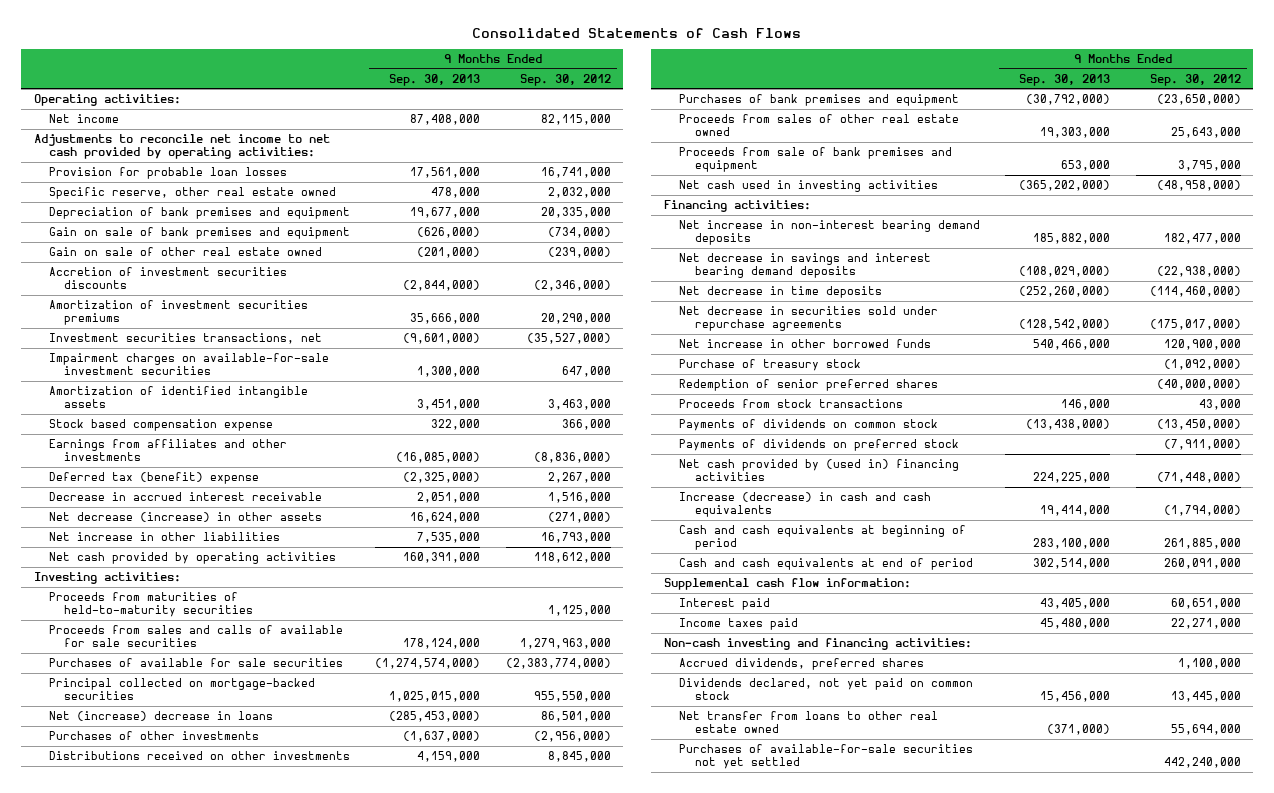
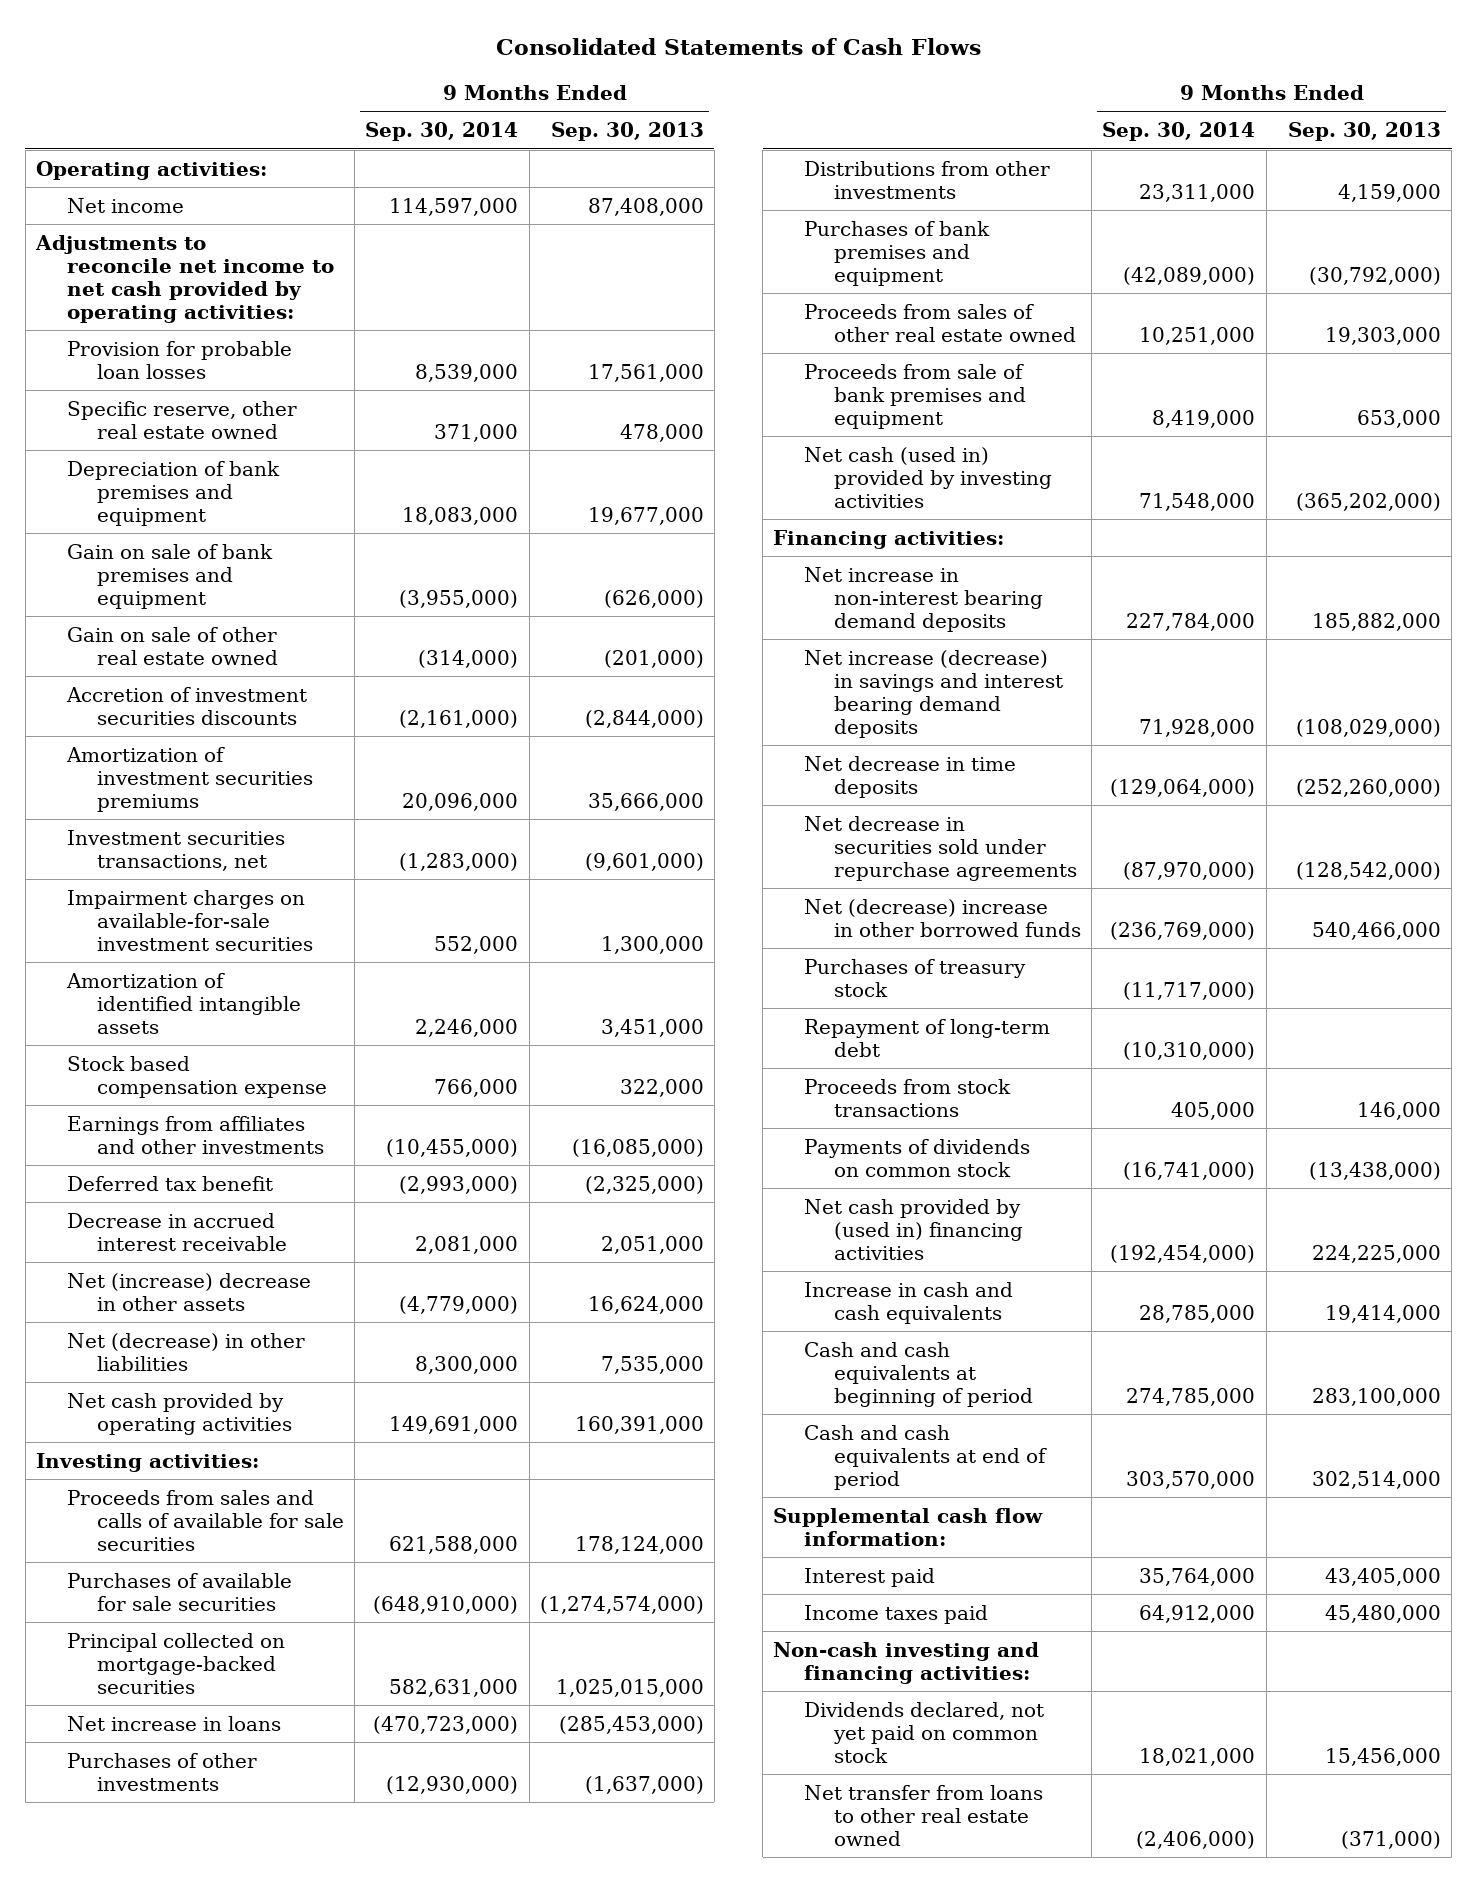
- | 9 Months Ended Sep. 30, 2013 | 9 Months Ended Sep. 30, 2012
+ | 9 Months Ended Sep. 30, 2014 | 9 Months Ended Sep. 30, 2013
- Deferred tax (benefit) expense | (2,325,000) | 2,267,000
+ Deferred tax benefit | (2,993,000) | (2,325,000)
- Net decrease (increase) in other assets | 16,624,000 | (271,000)
- Net increase in other liabilities | 7,535,000 | 16,793,000
+ Net (increase) decrease in other assets | (4,779,000) | 16,624,000
+ Net (decrease) in other liabilities | 8,300,000 | 7,535,000
- Proceeds from maturities of held-to-maturity securities | | 1,125,000
- Net (increase) decrease in loans | (285,453,000) | 86,501,000
+ Net increase in loans | (470,723,000) | (285,453,000)
- Distributions received on other investments | 4,159,000 | 8,845,000
+ Distributions from other investments | 23,311,000 | 4,159,000
- Net cash used in investing activities | (365,202,000) | (48,958,000)
+ Net cash (used in) provided by investing activities | 71,548,000 | (365,202,000)
- Net decrease in savings and interest bearing demand deposits | (108,029,000) | (22,938,000)
+ Net increase (decrease) in savings and interest bearing demand deposits | 71,928,000 | (108,029,000)
- Net increase in other borrowed funds | 540,466,000 | 120,900,000
- Purchase of treasury stock | | (1,092,000)
- Redemption of senior preferred shares | | (40,000,000)
+ Net (decrease) increase in other borrowed funds | (236,769,000) | 540,466,000
+ Purchases of treasury stock | (11,717,000) |
+ Repayment of long-term debt | (10,310,000) |
- Payments of dividends on preferred stock | | (7,911,000)
- Increase (decrease) in cash and cash equivalents | 19,414,000 | (1,794,000)
+ Increase in cash and cash equivalents | 28,785,000 | 19,414,000
- Accrued dividends, preferred shares | | 1,100,000
- Purchases of available-for-sale securities not yet settled | | 442,240,000

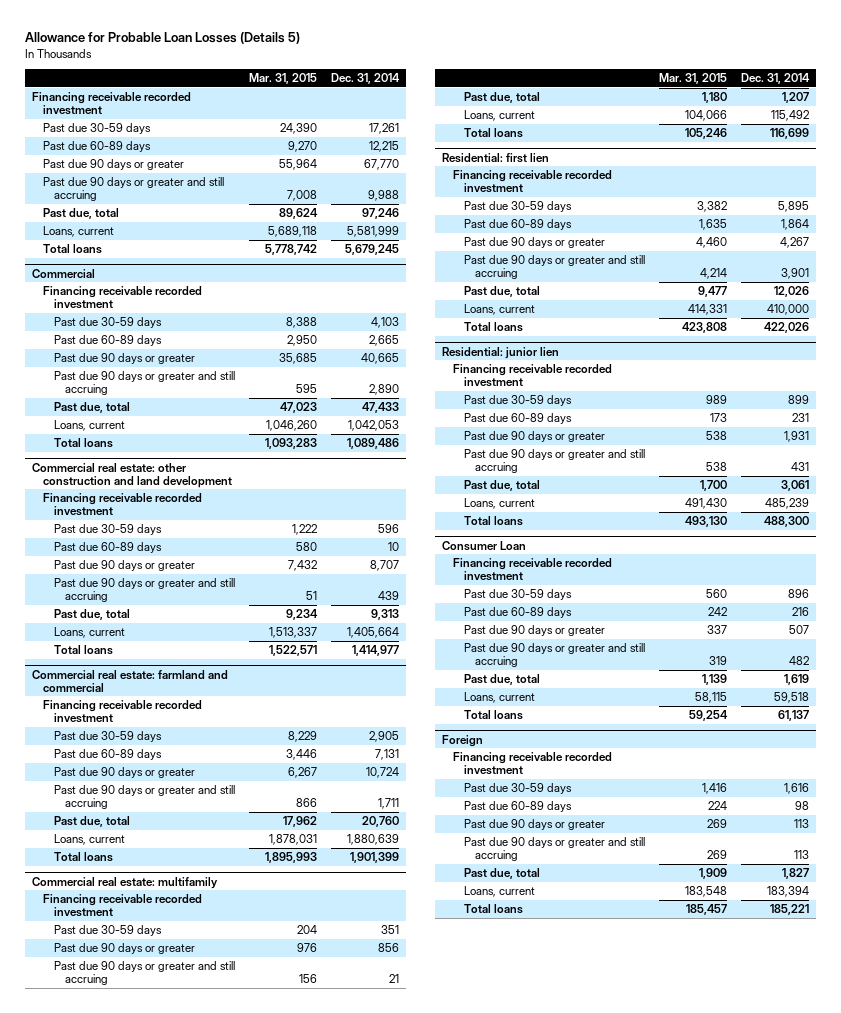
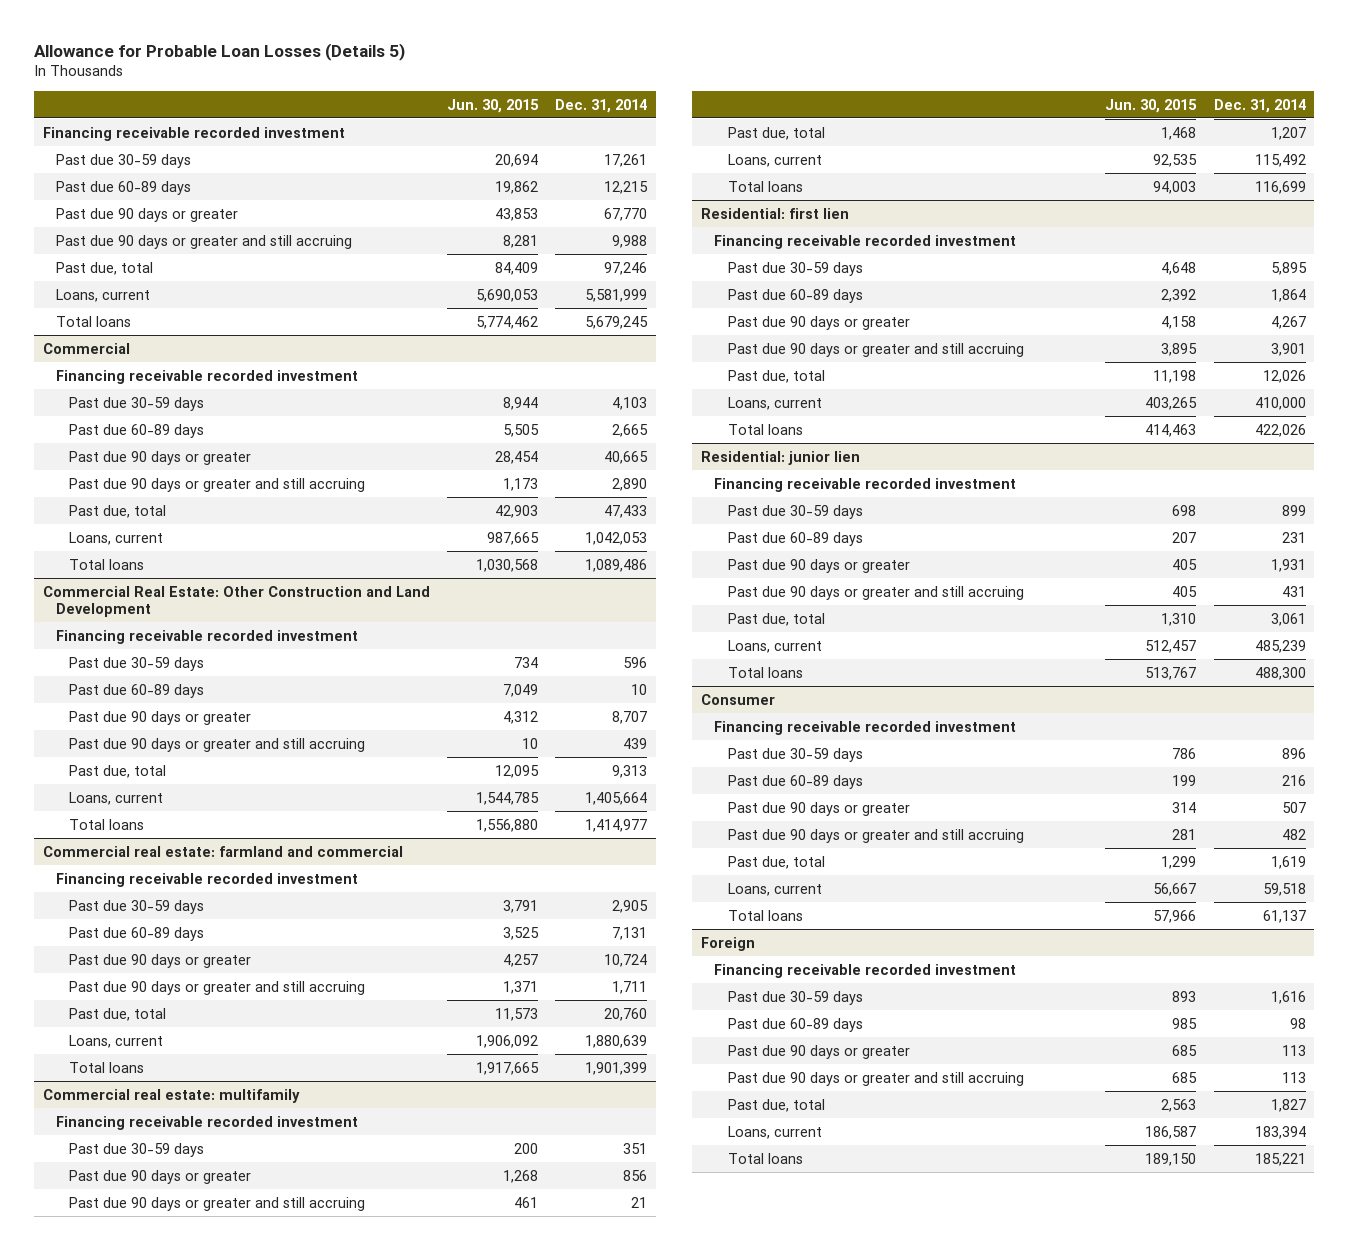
- | Mar. 31, 2015 | Dec. 31, 2014
+ | Jun. 30, 2015 | Dec. 31, 2014
- Commercial real estate: other construction and land development
+ Commercial Real Estate: Other Construction and Land Development
- Consumer Loan
+ Consumer

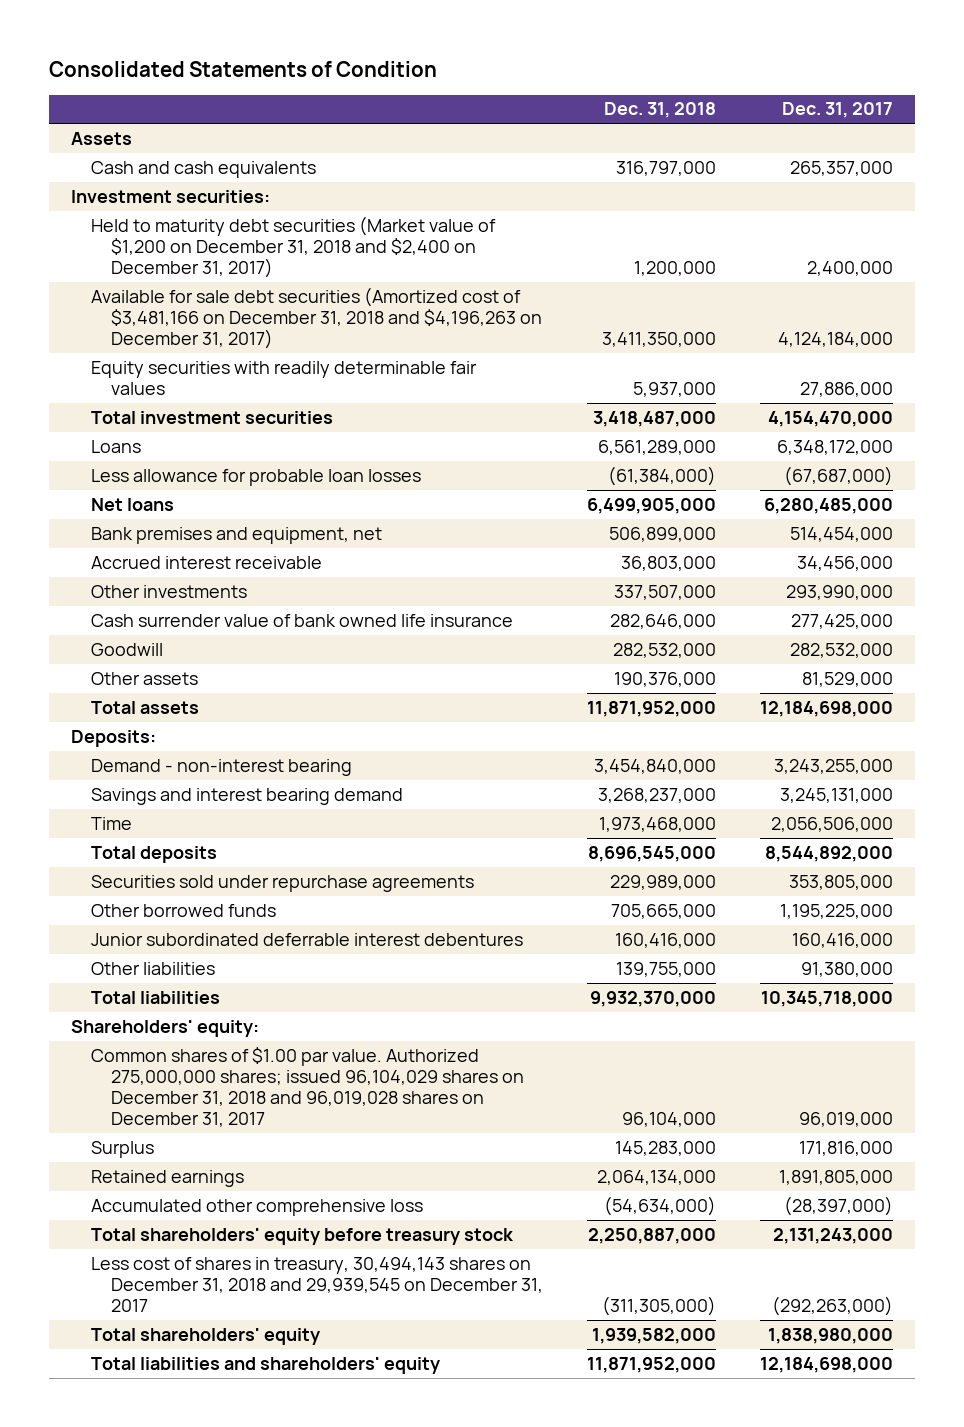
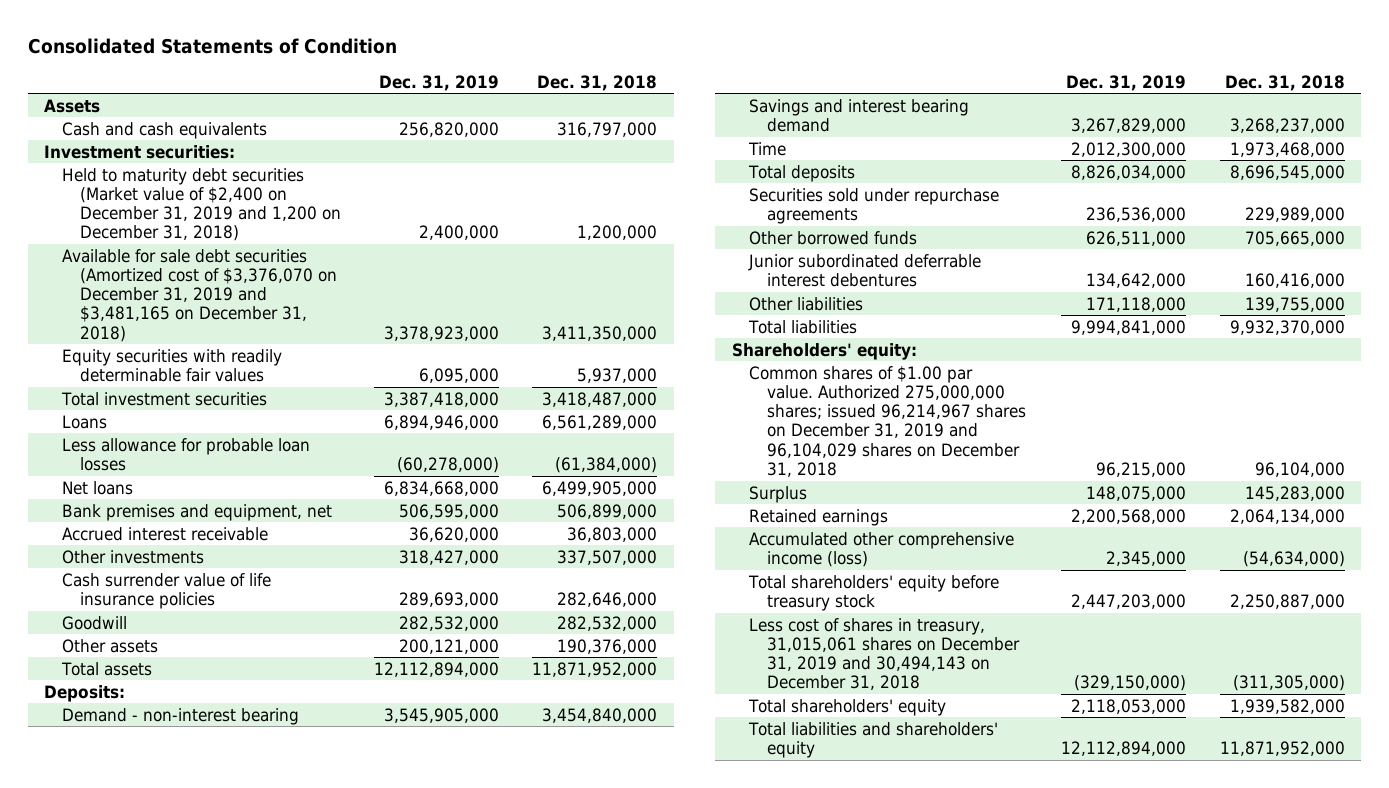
- | Dec. 31, 2018 | Dec. 31, 2017
+ | Dec. 31, 2019 | Dec. 31, 2018
- Held to maturity debt securities (Market value of $1,200 on December 31, 2018 and $2,400 on December 31, 2017) | 1,200,000 | 2,400,000
- Available for sale debt securities (Amortized cost of $3,481,166 on December 31, 2018 and $4,196,263 on December 31, 2017) | 3,411,350,000 | 4,124,184,000
+ Held to maturity debt securities (Market value of $2,400 on December 31, 2019 and 1,200 on December 31, 2018) | 2,400,000 | 1,200,000
+ Available for sale debt securities (Amortized cost of $3,376,070 on December 31, 2019 and $3,481,165 on December 31, 2018) | 3,378,923,000 | 3,411,350,000
- Cash surrender value of bank owned life insurance | 282,646,000 | 277,425,000
+ Cash surrender value of life insurance policies | 289,693,000 | 282,646,000
- Common shares of $1.00 par value. Authorized 275,000,000 shares; issued 96,104,029 shares on December 31, 2018 and 96,019,028 shares on December 31, 2017 | 96,104,000 | 96,019,000
+ Common shares of $1.00 par value. Authorized 275,000,000 shares; issued 96,214,967 shares on December 31, 2019 and 96,104,029 shares on December 31, 2018 | 96,215,000 | 96,104,000
- Accumulated other comprehensive loss | (54,634,000) | (28,397,000)
+ Accumulated other comprehensive income (loss) | 2,345,000 | (54,634,000)
- Less cost of shares in treasury, 30,494,143 shares on December 31, 2018 and 29,939,545 on December 31, 2017 | (311,305,000) | (292,263,000)
+ Less cost of shares in treasury, 31,015,061 shares on December 31, 2019 and 30,494,143 on December 31, 2018 | (329,150,000) | (311,305,000)

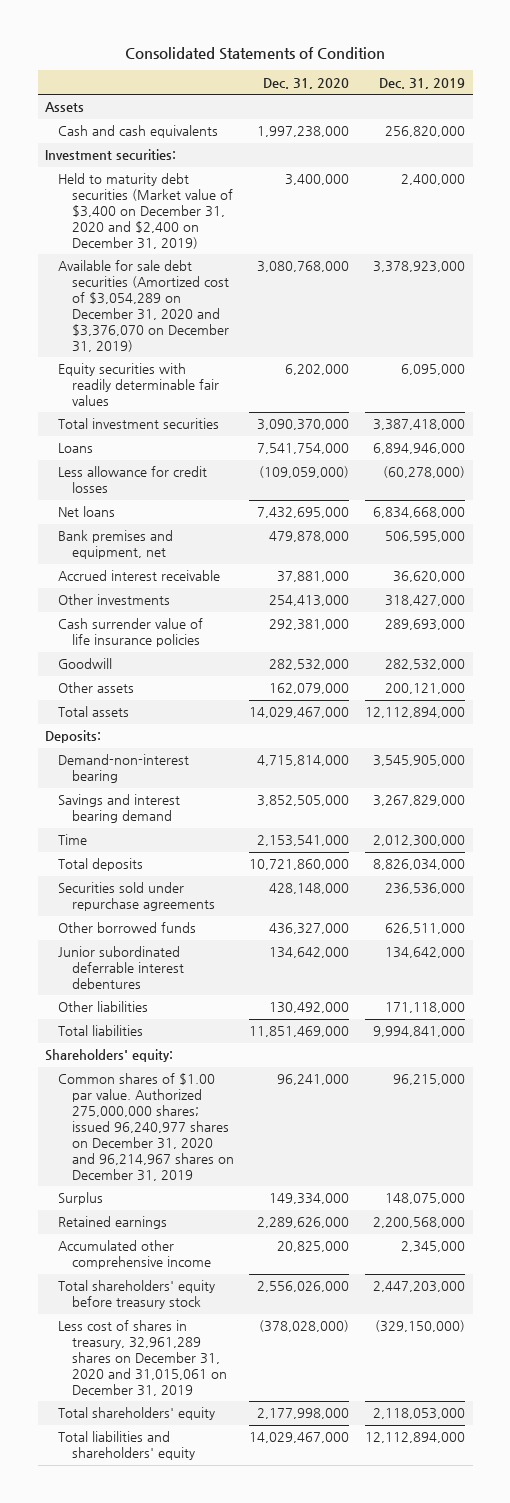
- | Dec. 31, 2019 | Dec. 31, 2018
+ | Dec. 31, 2020 | Dec. 31, 2019
- Held to maturity debt securities (Market value of $2,400 on December 31, 2019 and 1,200 on December 31, 2018) | 2,400,000 | 1,200,000
- Available for sale debt securities (Amortized cost of $3,376,070 on December 31, 2019 and $3,481,165 on December 31, 2018) | 3,378,923,000 | 3,411,350,000
+ Held to maturity debt securities (Market value of $3,400 on December 31, 2020 and $2,400 on December 31, 2019) | 3,400,000 | 2,400,000
+ Available for sale debt securities (Amortized cost of $3,054,289 on December 31, 2020 and $3,376,070 on December 31, 2019) | 3,080,768,000 | 3,378,923,000
- Less allowance for probable loan losses | (60,278,000) | (61,384,000)
+ Less allowance for credit losses | (109,059,000) | (60,278,000)
- Demand - non-interest bearing | 3,545,905,000 | 3,454,840,000
+ Demand-non-interest bearing | 4,715,814,000 | 3,545,905,000
- Common shares of $1.00 par value. Authorized 275,000,000 shares; issued 96,214,967 shares on December 31, 2019 and 96,104,029 shares on December 31, 2018 | 96,215,000 | 96,104,000
+ Common shares of $1.00 par value. Authorized 275,000,000 shares; issued 96,240,977 shares on December 31, 2020 and 96,214,967 shares on December 31, 2019 | 96,241,000 | 96,215,000
- Accumulated other comprehensive income (loss) | 2,345,000 | (54,634,000)
+ Accumulated other comprehensive income | 20,825,000 | 2,345,000
- Less cost of shares in treasury, 31,015,061 shares on December 31, 2019 and 30,494,143 on December 31, 2018 | (329,150,000) | (311,305,000)
+ Less cost of shares in treasury, 32,961,289 shares on December 31, 2020 and 31,015,061 on December 31, 2019 | (378,028,000) | (329,150,000)

